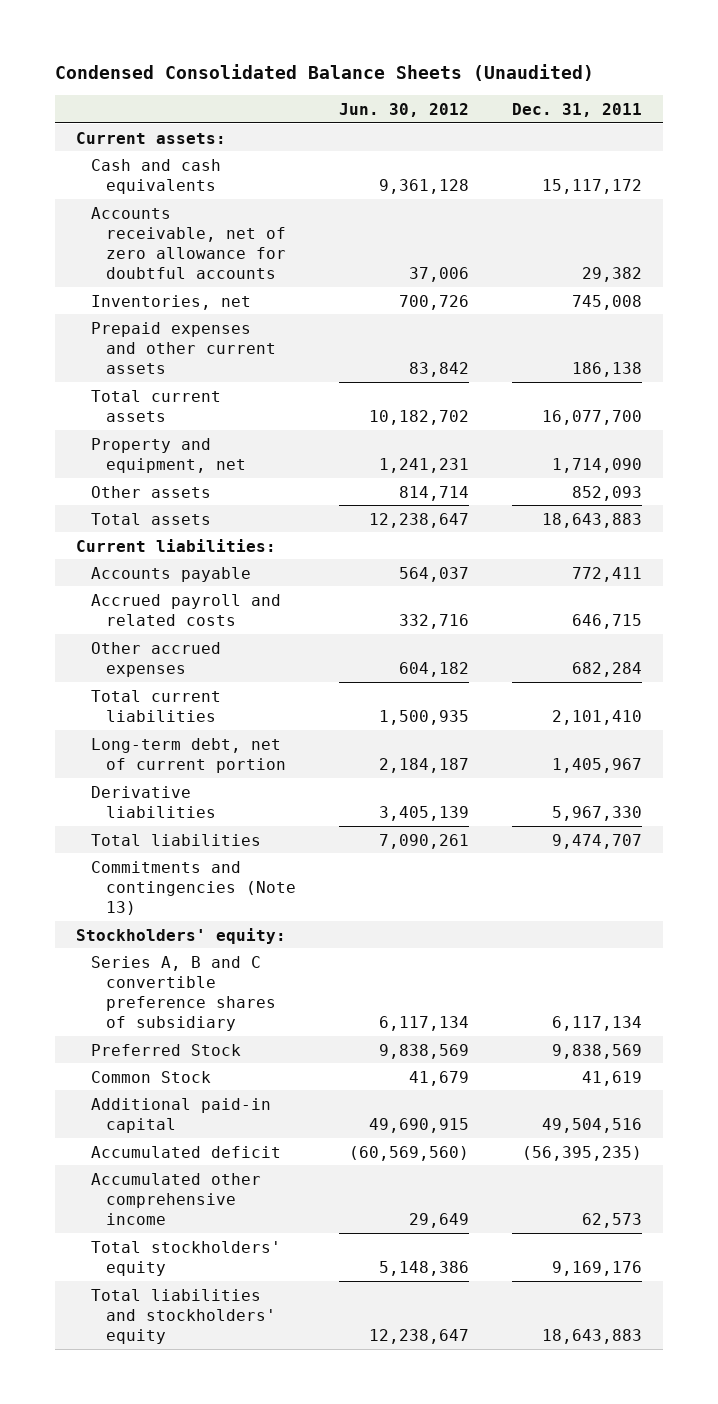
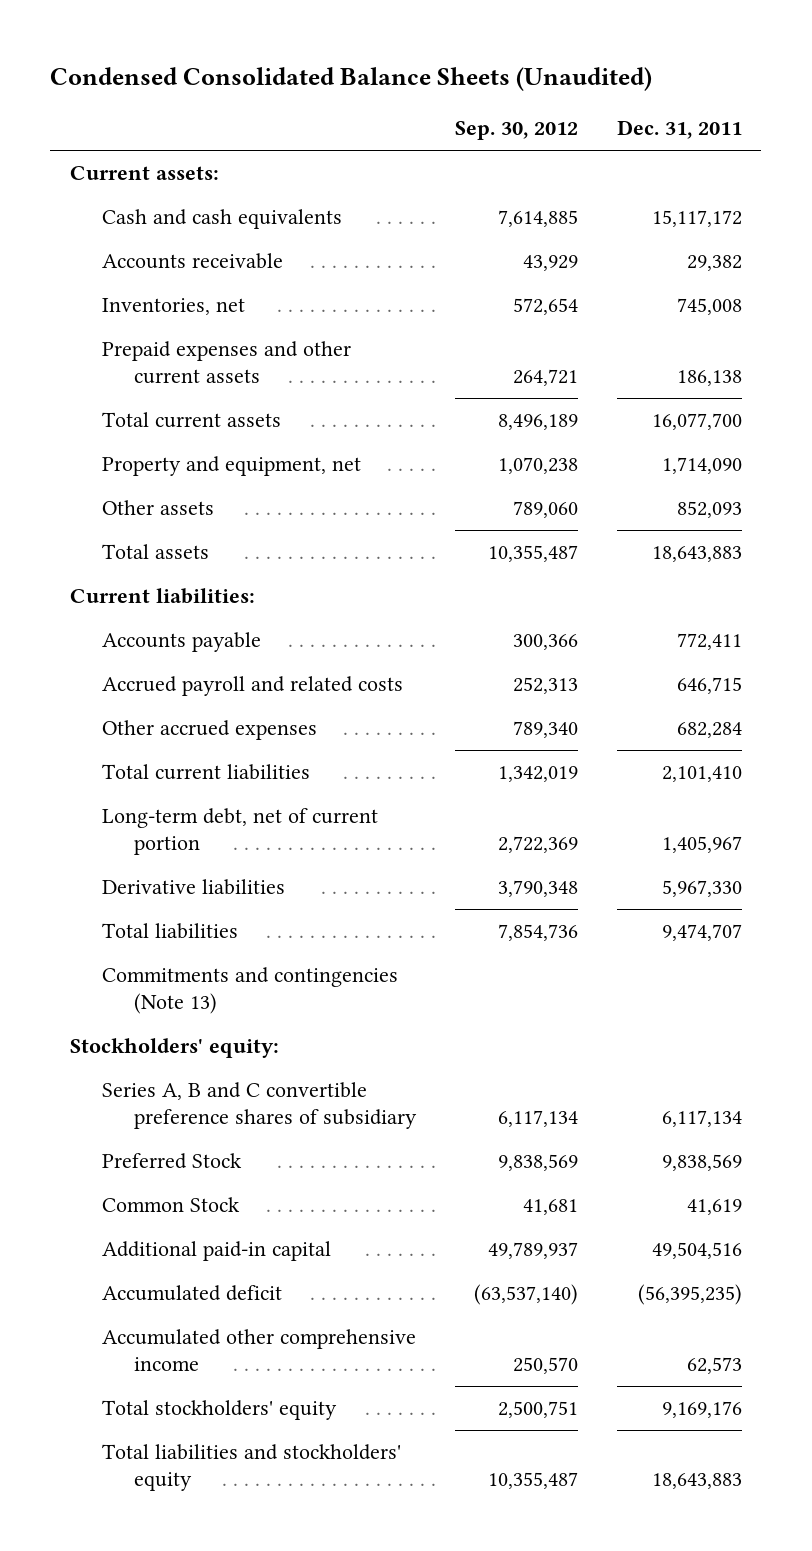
- | Jun. 30, 2012 | Dec. 31, 2011
+ | Sep. 30, 2012 | Dec. 31, 2011
- Accounts receivable, net of zero allowance for doubtful accounts | 37,006 | 29,382
+ Accounts receivable | 43,929 | 29,382

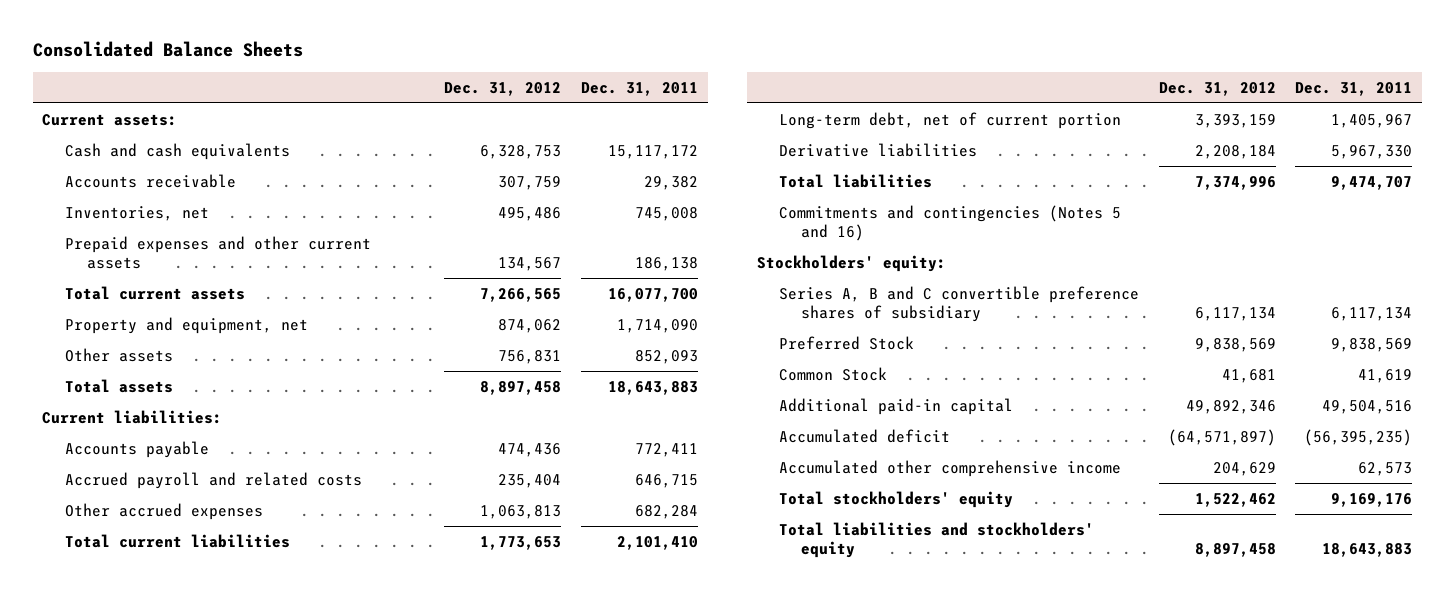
- Condensed Consolidated Balance Sheets (Unaudited)
+ Consolidated Balance Sheets
- | Sep. 30, 2012 | Dec. 31, 2011
+ | Dec. 31, 2012 | Dec. 31, 2011
- Commitments and contingencies (Note 13)
+ Commitments and contingencies (Notes 5 and 16)

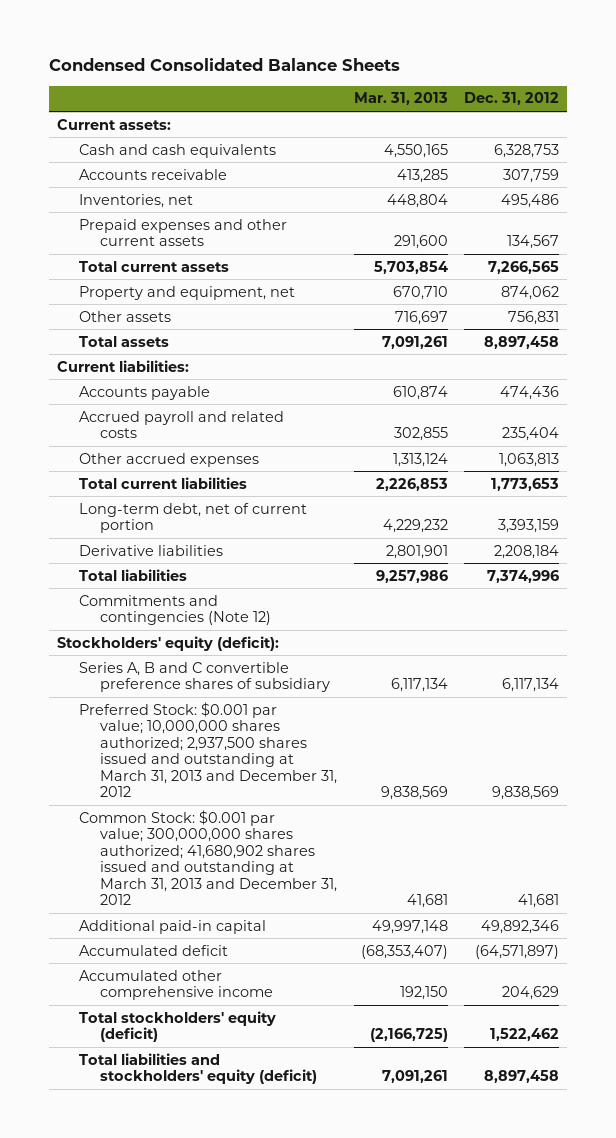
- Consolidated Balance Sheets
+ Condensed Consolidated Balance Sheets
- | Dec. 31, 2012 | Dec. 31, 2011
+ | Mar. 31, 2013 | Dec. 31, 2012
- Commitments and contingencies (Notes 5 and 16)
- Stockholders' equity:
+ Commitments and contingencies (Note 12)
+ Stockholders' equity (deficit):
- Preferred Stock | 9,838,569 | 9,838,569
- Common Stock | 41,681 | 41,619
+ Preferred Stock: $0.001 par value; 10,000,000 shares authorized; 2,937,500 shares issued and outstanding at March 31, 2013 and December 31, 2012 | 9,838,569 | 9,838,569
+ Common Stock: $0.001 par value; 300,000,000 shares authorized; 41,680,902 shares issued and outstanding at March 31, 2013 and December 31, 2012 | 41,681 | 41,681
- Total stockholders' equity | 1,522,462 | 9,169,176
- Total liabilities and stockholders' equity | 8,897,458 | 18,643,883
+ Total stockholders' equity (deficit) | (2,166,725) | 1,522,462
+ Total liabilities and stockholders' equity (deficit) | 7,091,261 | 8,897,458

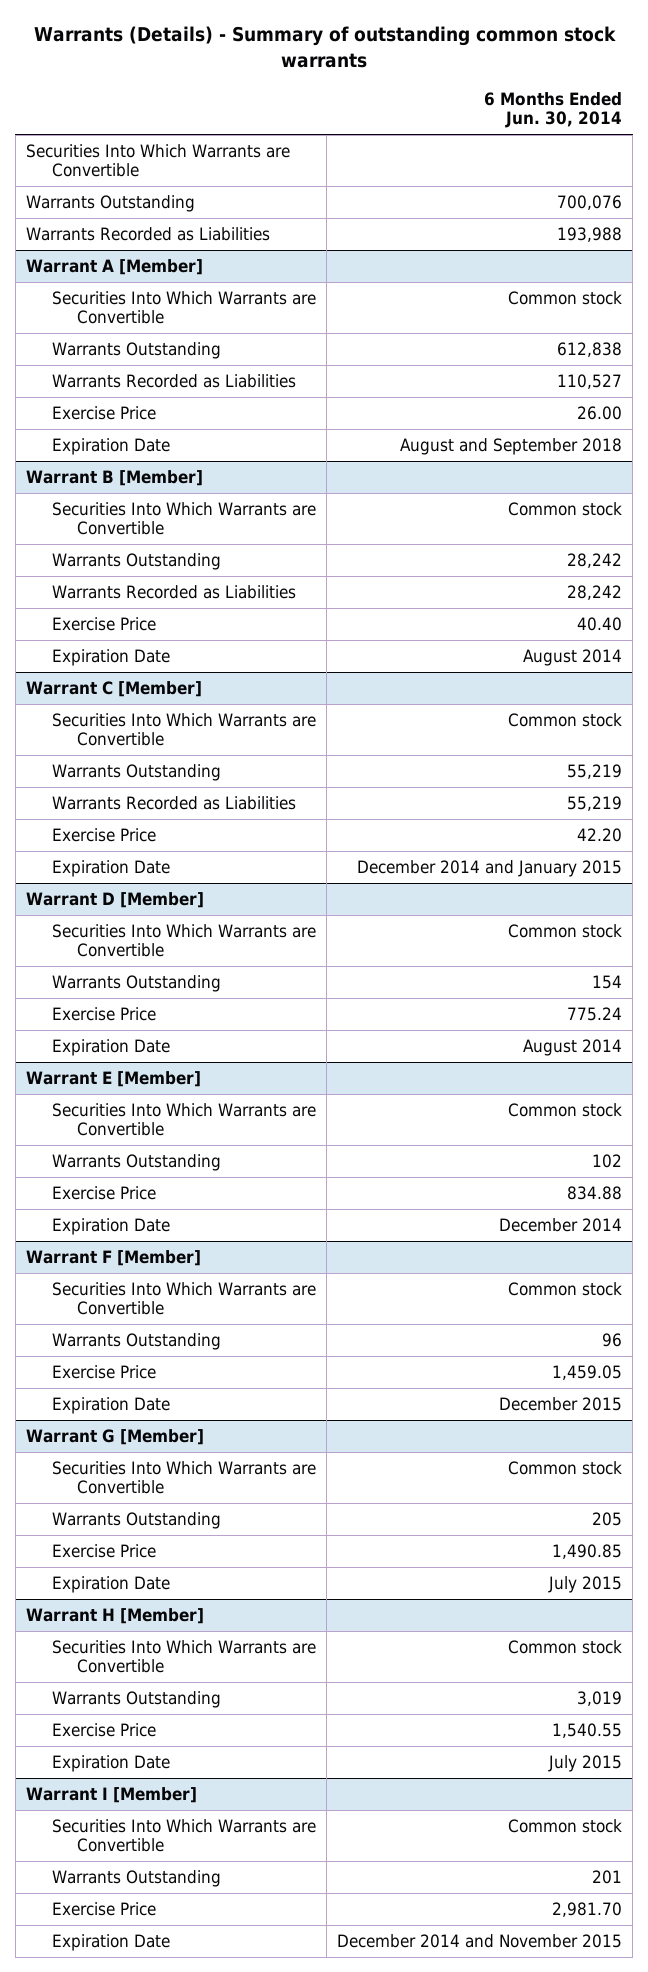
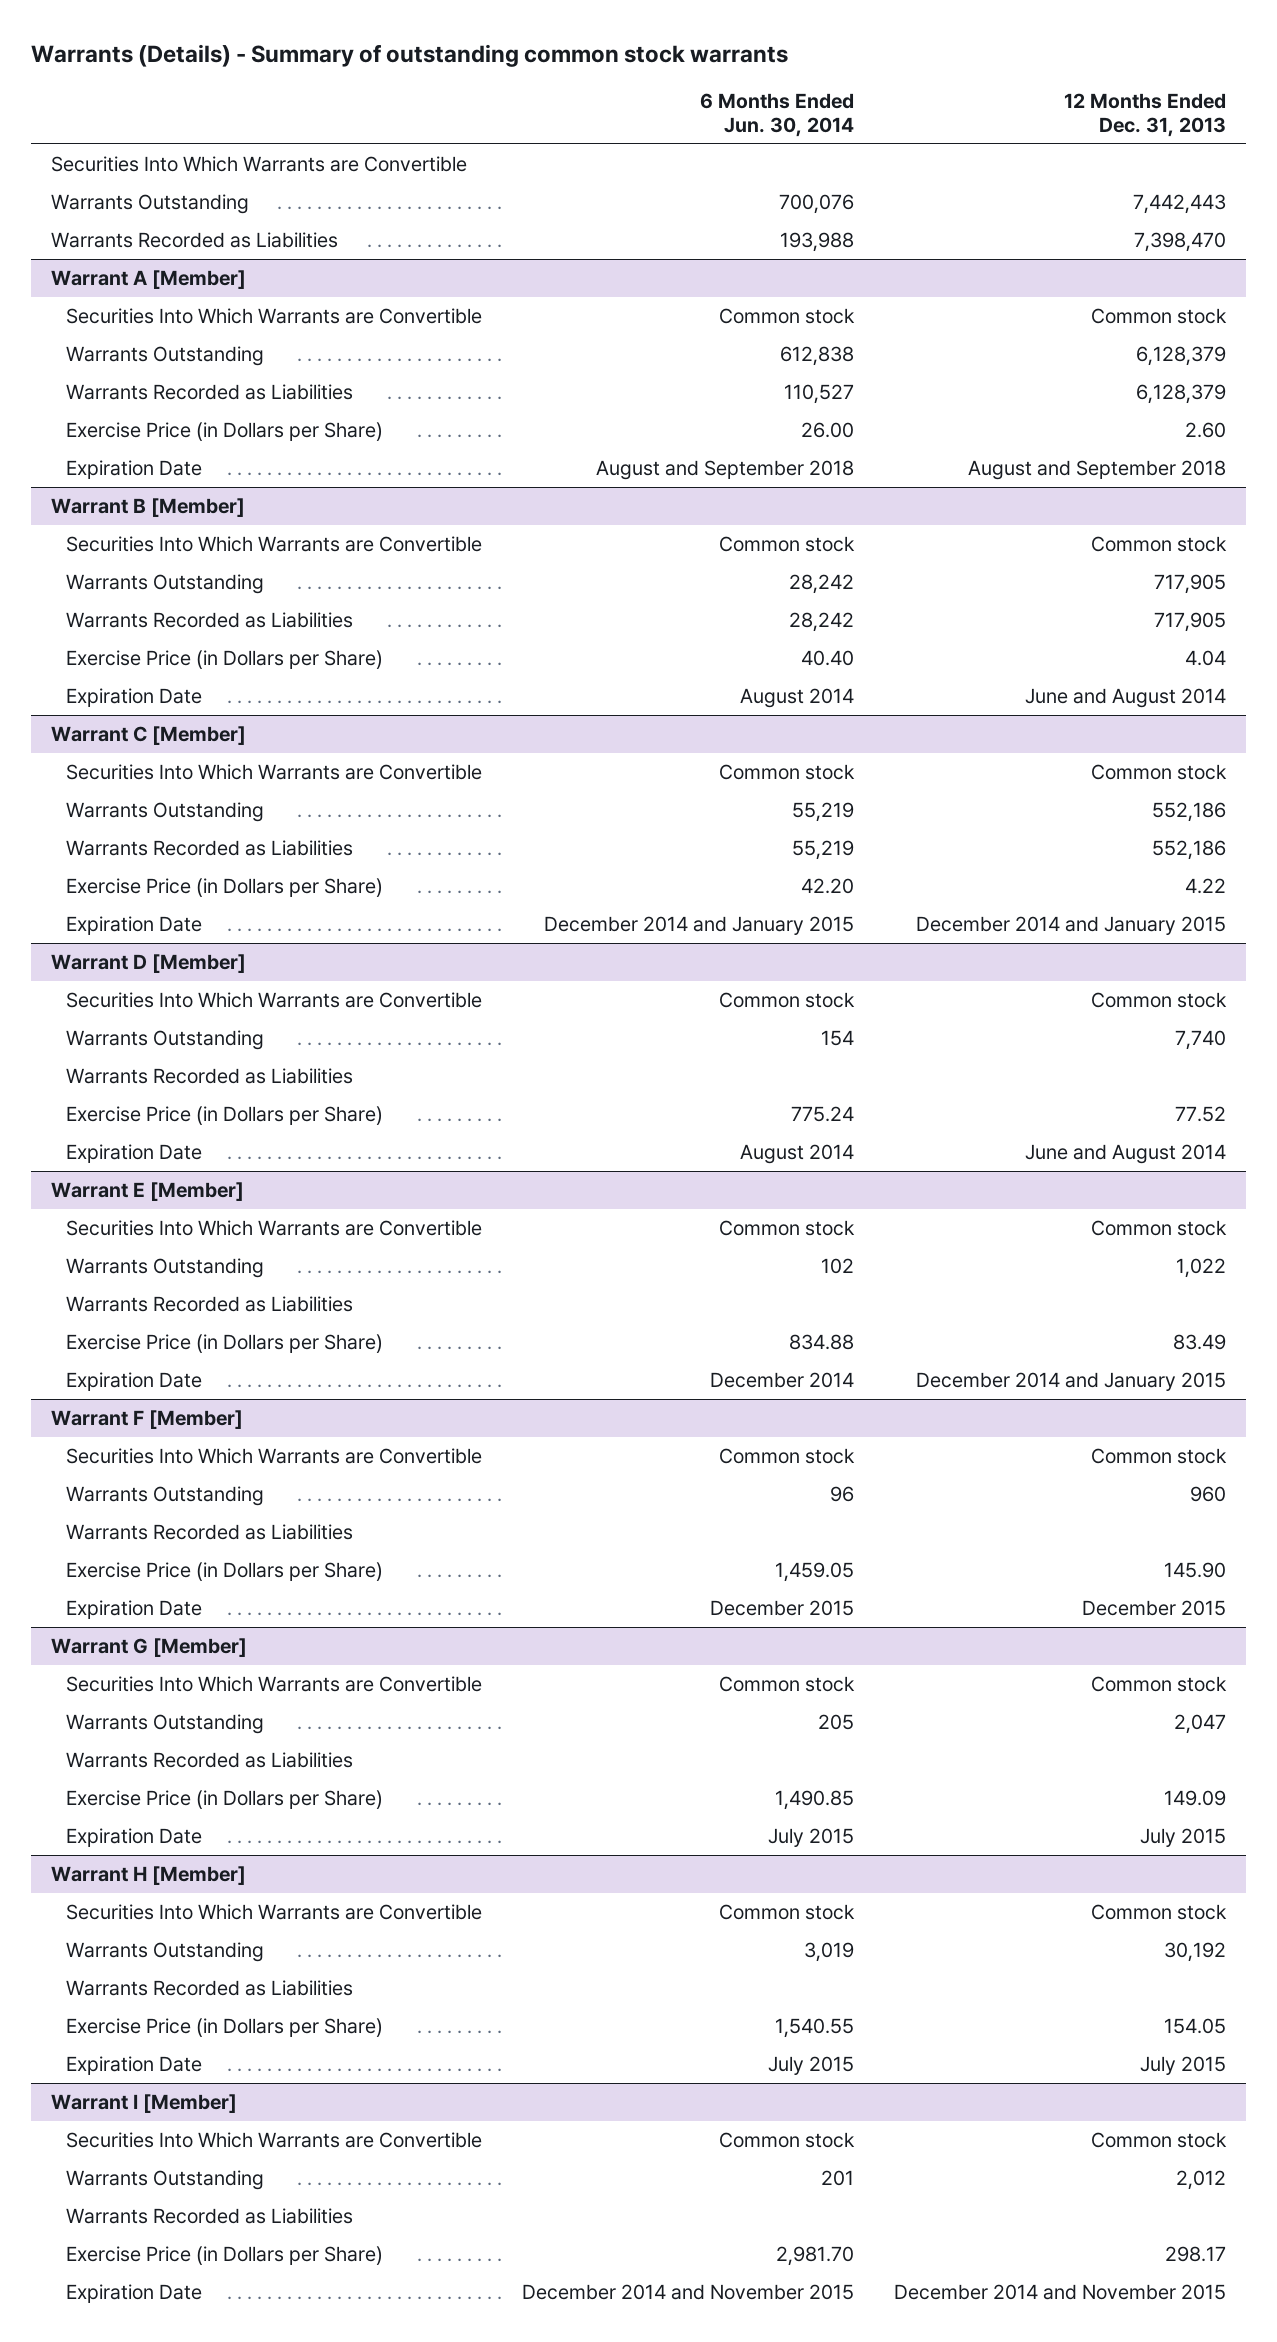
- | 6 Months Ended Jun. 30, 2014
+ | 6 Months Ended Jun. 30, 2014 | 12 Months Ended Dec. 31, 2013
@ Warrant A [Member]
- Exercise Price | 26.00
+ Exercise Price (in Dollars per Share) | 26.00 | 2.60
@ Warrant B [Member]
- Exercise Price | 40.40
+ Exercise Price (in Dollars per Share) | 40.40 | 4.04
@ Warrant C [Member]
- Exercise Price | 42.20
+ Exercise Price (in Dollars per Share) | 42.20 | 4.22
@ Warrant D [Member]
- Exercise Price | 775.24
+ Warrants Recorded as Liabilities
+ Exercise Price (in Dollars per Share) | 775.24 | 77.52
@ Warrant E [Member]
- Exercise Price | 834.88
+ Warrants Recorded as Liabilities
+ Exercise Price (in Dollars per Share) | 834.88 | 83.49
@ Warrant F [Member]
- Exercise Price | 1,459.05
+ Warrants Recorded as Liabilities
+ Exercise Price (in Dollars per Share) | 1,459.05 | 145.90
@ Warrant G [Member]
- Exercise Price | 1,490.85
+ Warrants Recorded as Liabilities
+ Exercise Price (in Dollars per Share) | 1,490.85 | 149.09
@ Warrant H [Member]
- Exercise Price | 1,540.55
+ Warrants Recorded as Liabilities
+ Exercise Price (in Dollars per Share) | 1,540.55 | 154.05
@ Warrant I [Member]
- Exercise Price | 2,981.70
+ Warrants Recorded as Liabilities
+ Exercise Price (in Dollars per Share) | 2,981.70 | 298.17

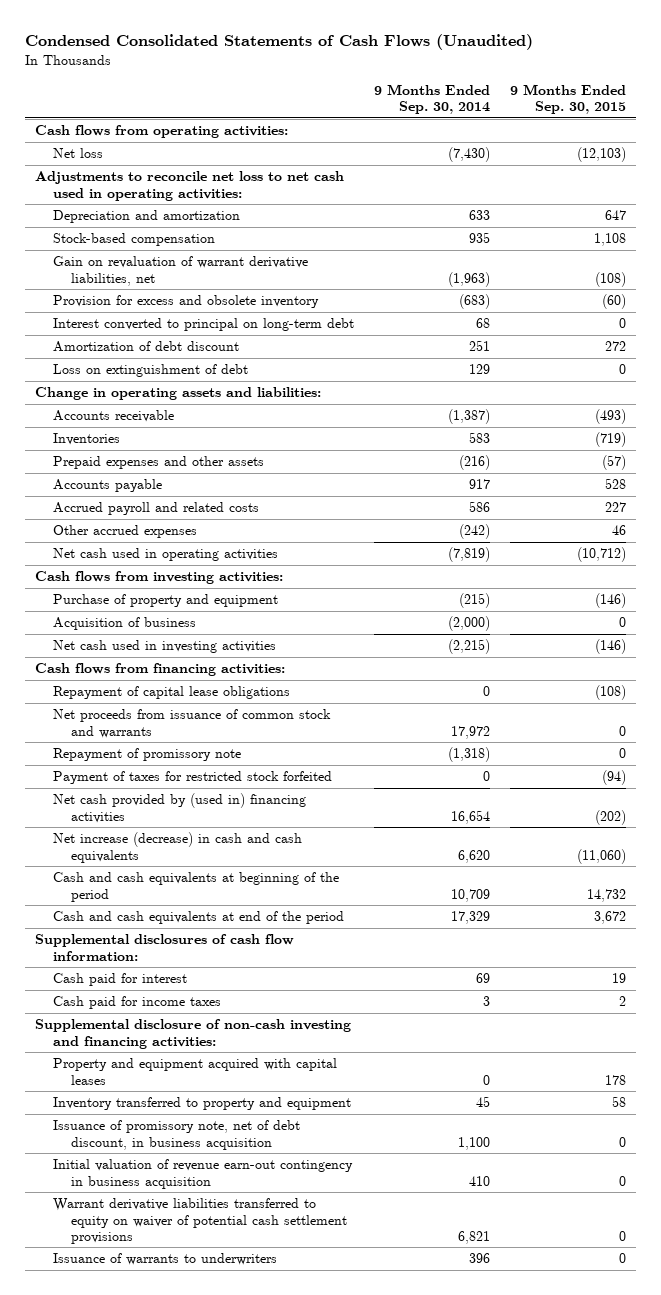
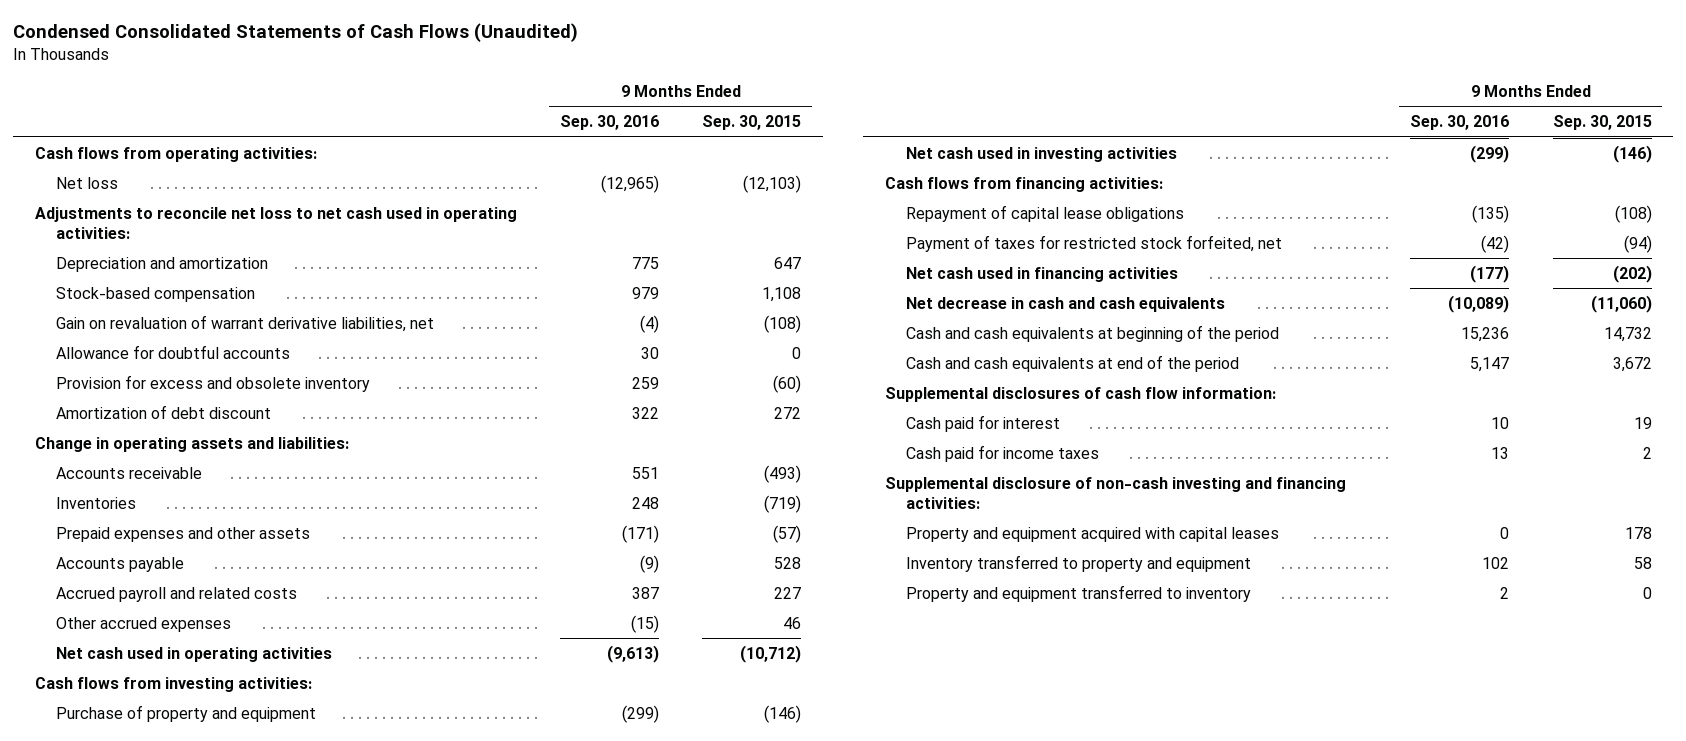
- | 9 Months Ended Sep. 30, 2014 | 9 Months Ended Sep. 30, 2015
+ | 9 Months Ended Sep. 30, 2016 | 9 Months Ended Sep. 30, 2015
+ Allowance for doubtful accounts | 30 | 0
- Interest converted to principal on long-term debt | 68 | 0
- Loss on extinguishment of debt | 129 | 0
- Acquisition of business | (2,000) | 0
- Net proceeds from issuance of common stock and warrants | 17,972 | 0
- Repayment of promissory note | (1,318) | 0
- Payment of taxes for restricted stock forfeited | 0 | (94)
- Net cash provided by (used in) financing activities | 16,654 | (202)
- Net increase (decrease) in cash and cash equivalents | 6,620 | (11,060)
+ Payment of taxes for restricted stock forfeited, net | (42) | (94)
+ Net cash used in financing activities | (177) | (202)
+ Net decrease in cash and cash equivalents | (10,089) | (11,060)
- Issuance of promissory note, net of debt discount, in business acquisition | 1,100 | 0
- Initial valuation of revenue earn-out contingency in business acquisition | 410 | 0
- Warrant derivative liabilities transferred to equity on waiver of potential cash settlement provisions | 6,821 | 0
- Issuance of warrants to underwriters | 396 | 0
+ Property and equipment transferred to inventory | 2 | 0

